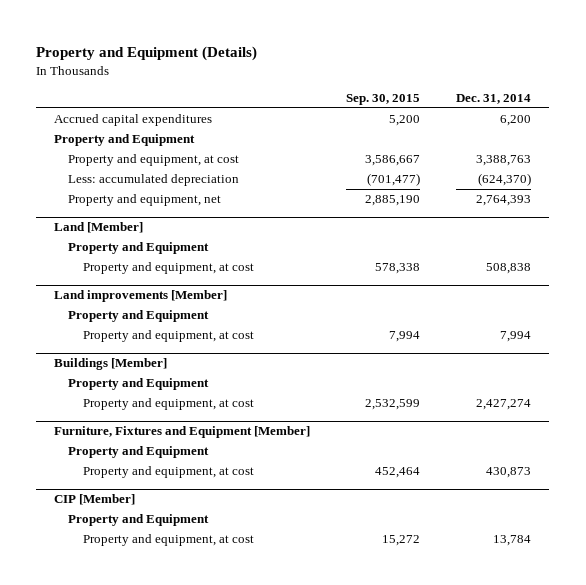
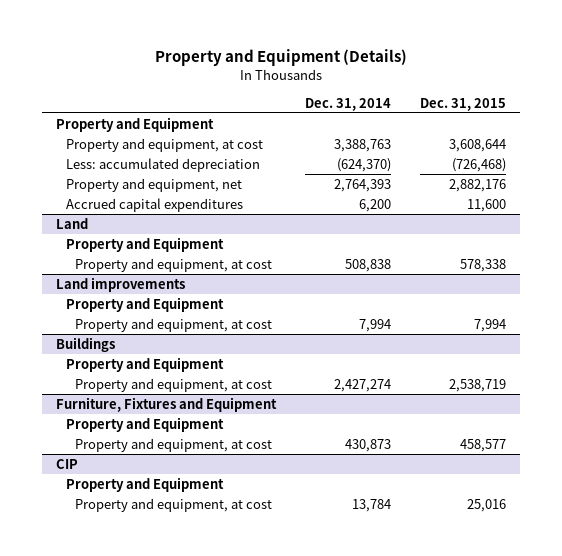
- | Sep. 30, 2015 | Dec. 31, 2014
+ | Dec. 31, 2014 | Dec. 31, 2015
- Land [Member]
moved down: Accrued capital expenditures | 6,200 | 11,600
+ Land
- Land improvements [Member]
+ Land improvements
- Buildings [Member]
+ Buildings
- Furniture, Fixtures and Equipment [Member]
+ Furniture, Fixtures and Equipment
- CIP [Member]
+ CIP

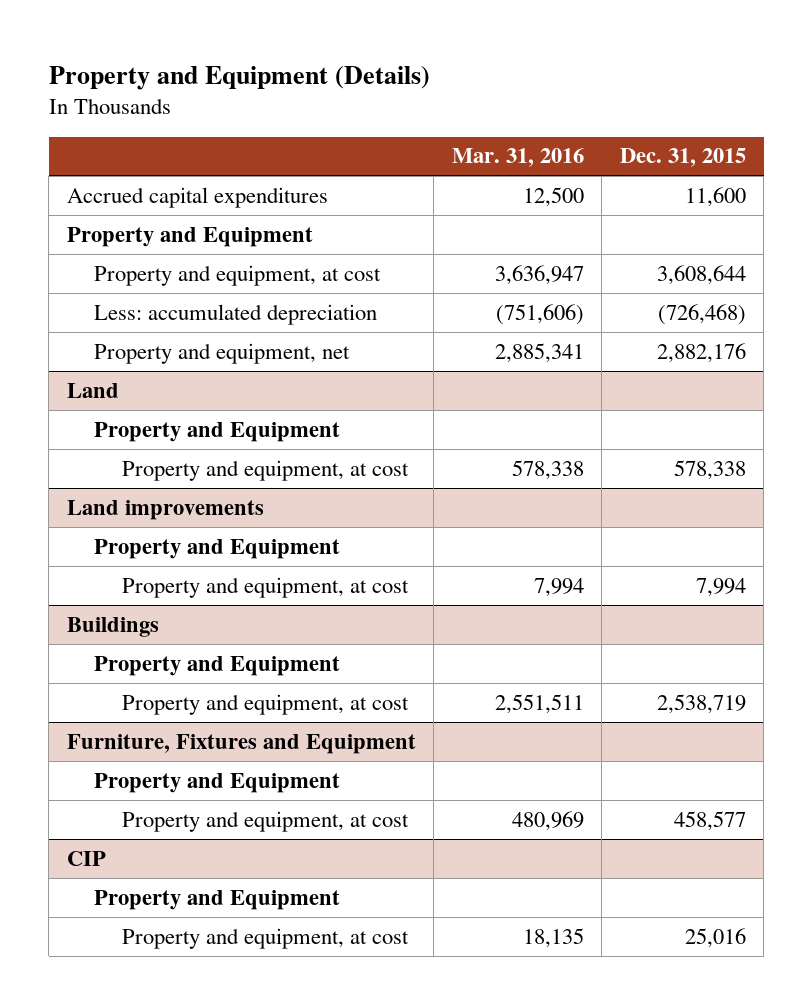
- | Dec. 31, 2014 | Dec. 31, 2015
+ | Mar. 31, 2016 | Dec. 31, 2015
moved up: Accrued capital expenditures | 12,500 | 11,600

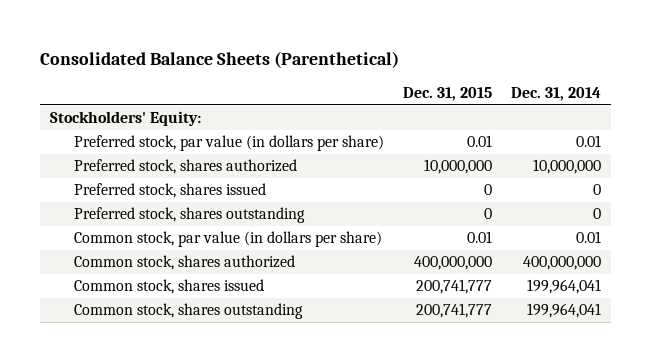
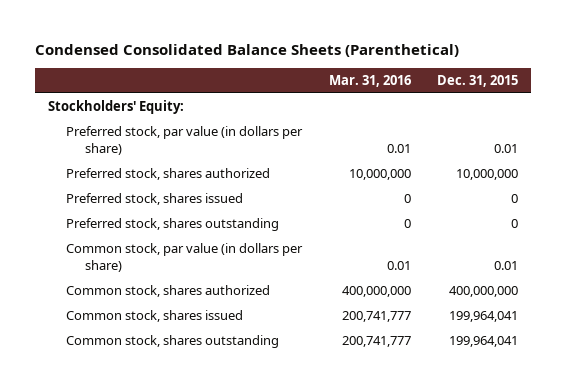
- Consolidated Balance Sheets (Parenthetical)
+ Condensed Consolidated Balance Sheets (Parenthetical)
- | Dec. 31, 2015 | Dec. 31, 2014
+ | Mar. 31, 2016 | Dec. 31, 2015
- Common stock, shares issued | 200,741,777 | 199,964,041
- Common stock, shares outstanding | 200,741,777 | 199,964,041
+ Common stock, shares issued | 200,741,777 | 199,964,041
+ Common stock, shares outstanding | 200,741,777 | 199,964,041

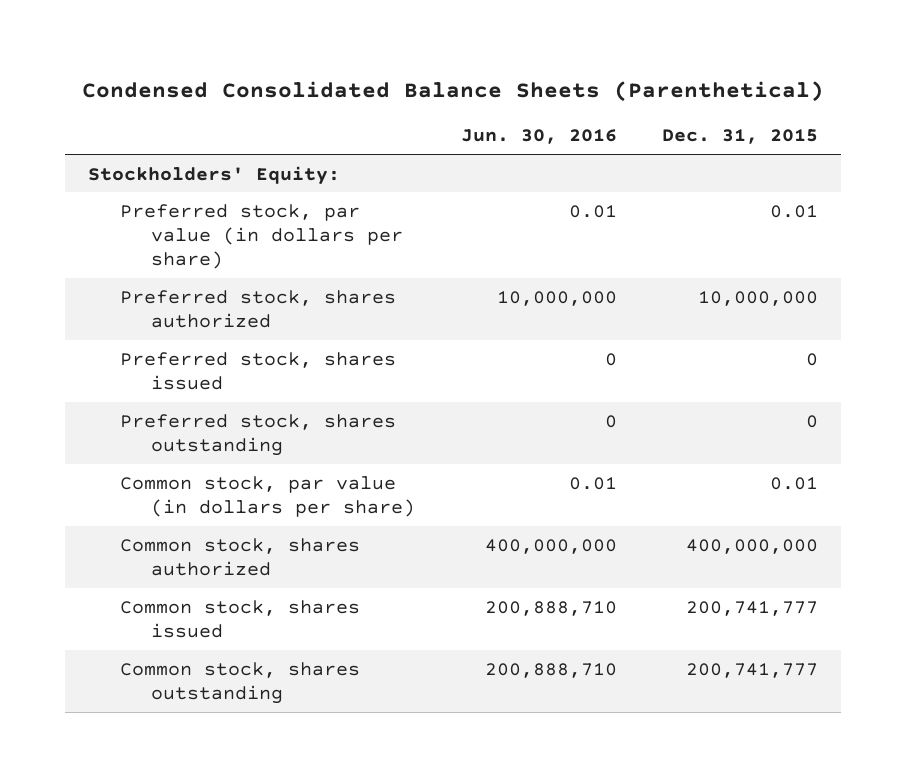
- | Mar. 31, 2016 | Dec. 31, 2015
+ | Jun. 30, 2016 | Dec. 31, 2015
- Common stock, shares issued | 200,741,777 | 199,964,041
- Common stock, shares outstanding | 200,741,777 | 199,964,041
+ Common stock, shares issued | 200,888,710 | 200,741,777
+ Common stock, shares outstanding | 200,888,710 | 200,741,777

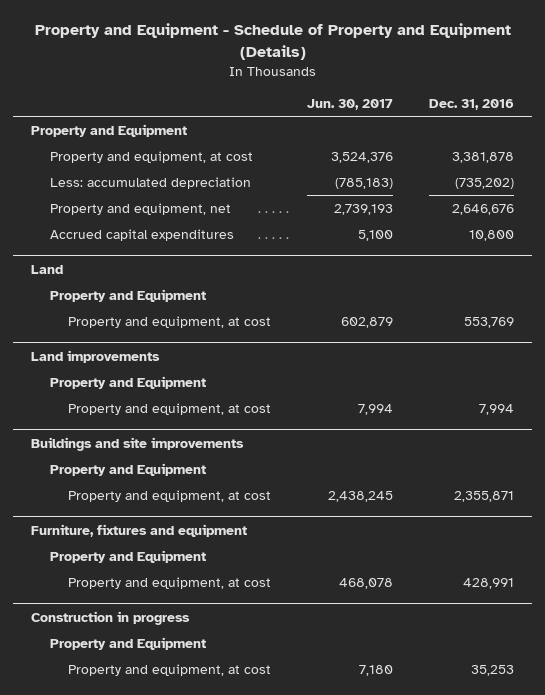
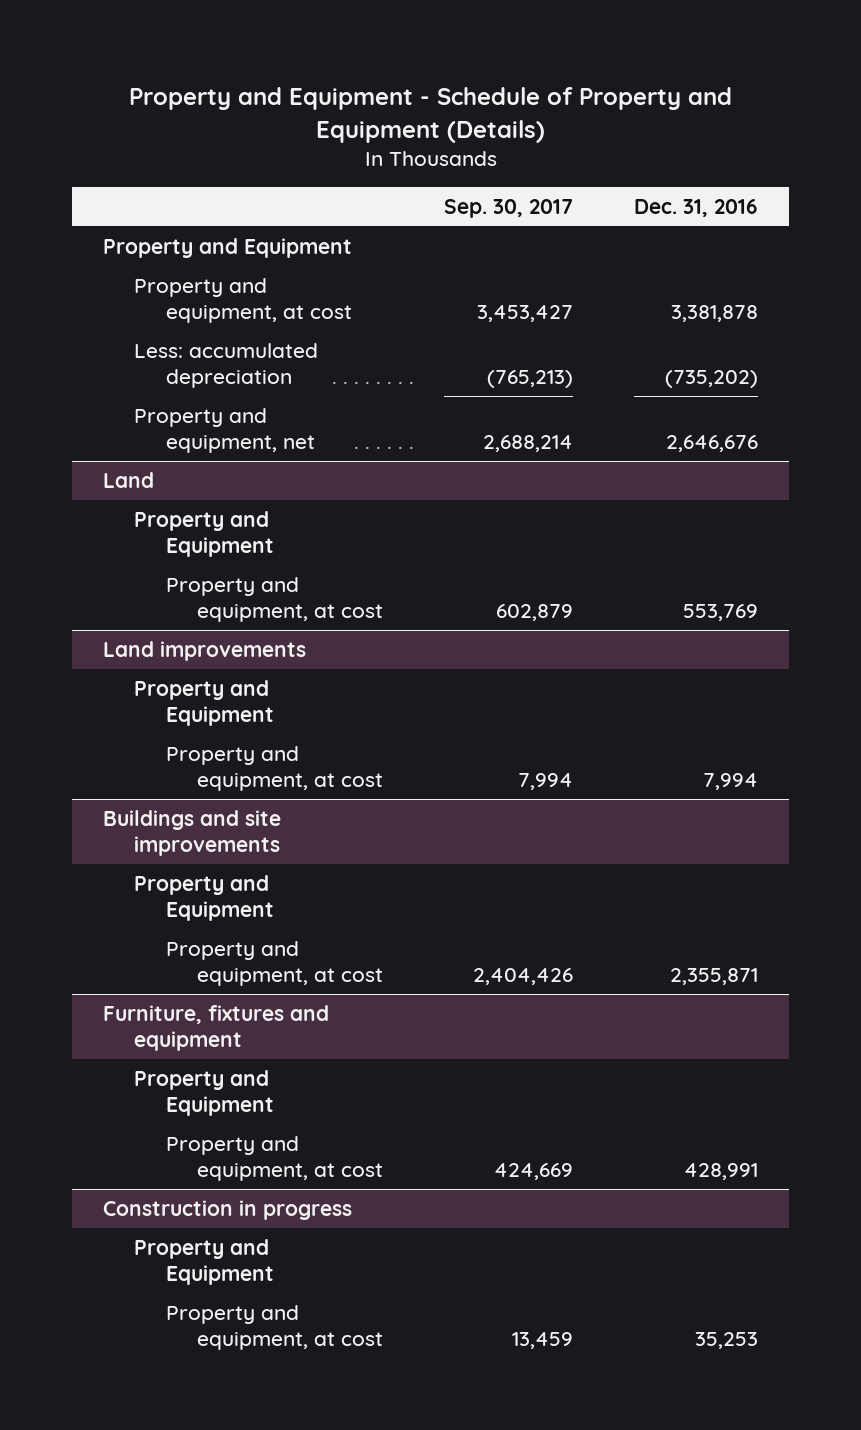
- | Jun. 30, 2017 | Dec. 31, 2016
+ | Sep. 30, 2017 | Dec. 31, 2016
- Accrued capital expenditures | 5,100 | 10,800

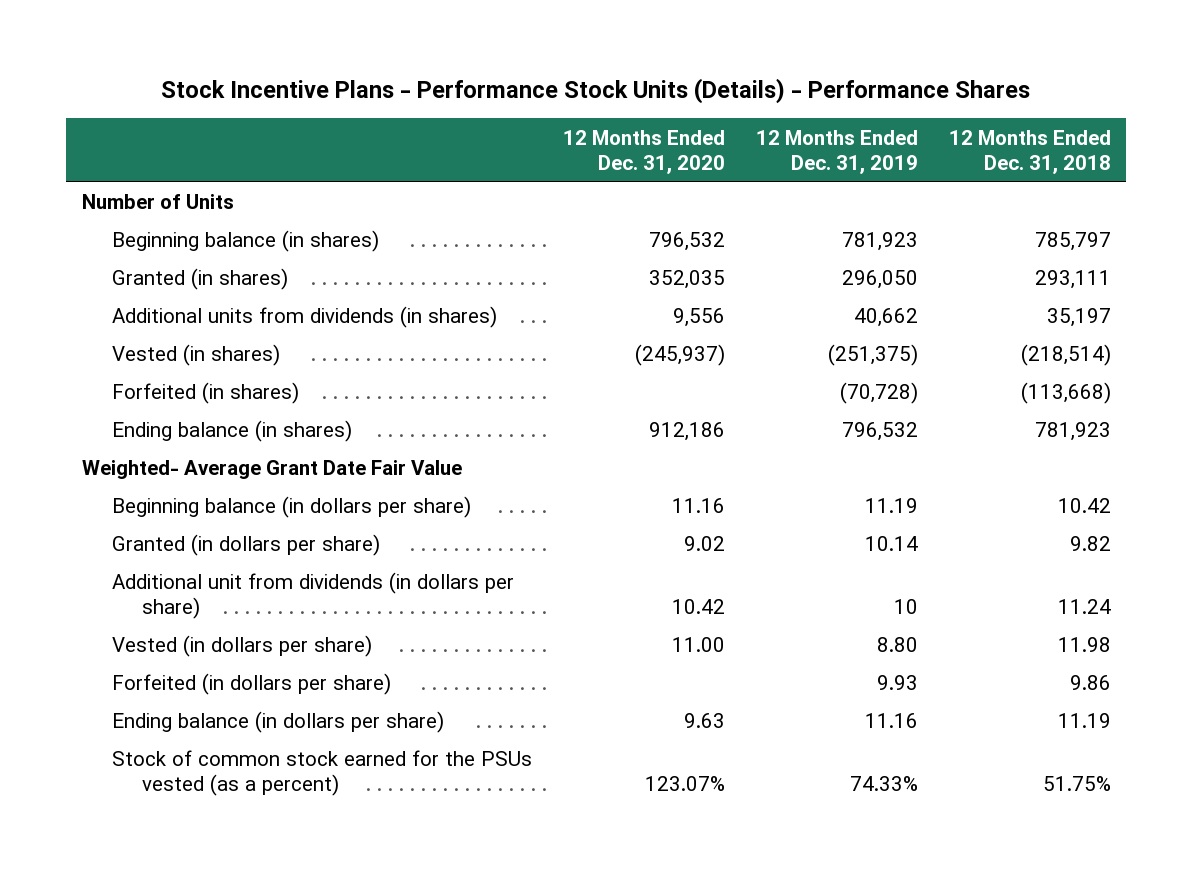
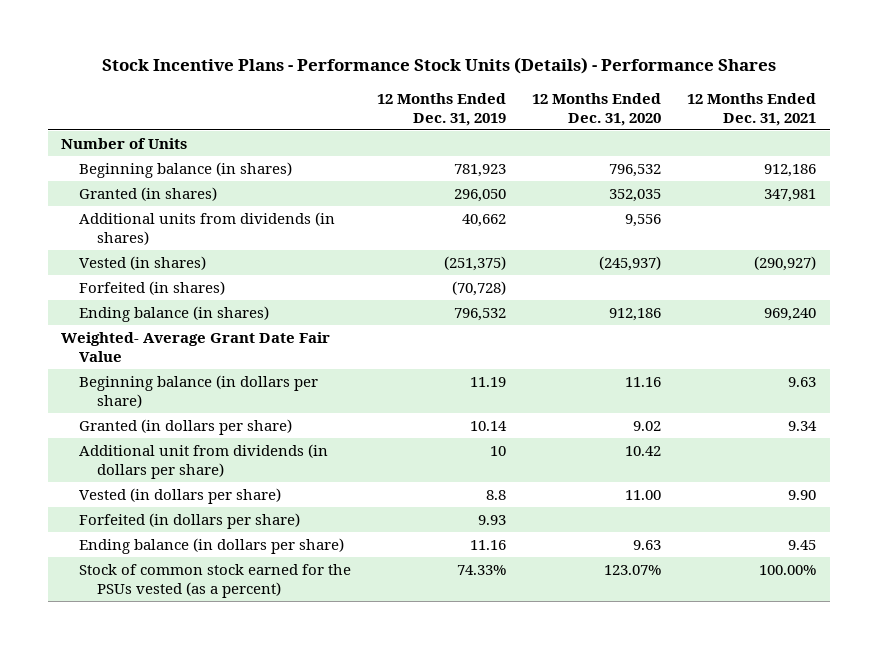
- | 12 Months Ended Dec. 31, 2020 | 12 Months Ended Dec. 31, 2019 | 12 Months Ended Dec. 31, 2018
+ | 12 Months Ended Dec. 31, 2019 | 12 Months Ended Dec. 31, 2020 | 12 Months Ended Dec. 31, 2021
- Vested (in dollars per share) | 11.00 | 8.80 | 11.98
+ Vested (in dollars per share) | 8.8 | 11.00 | 9.90

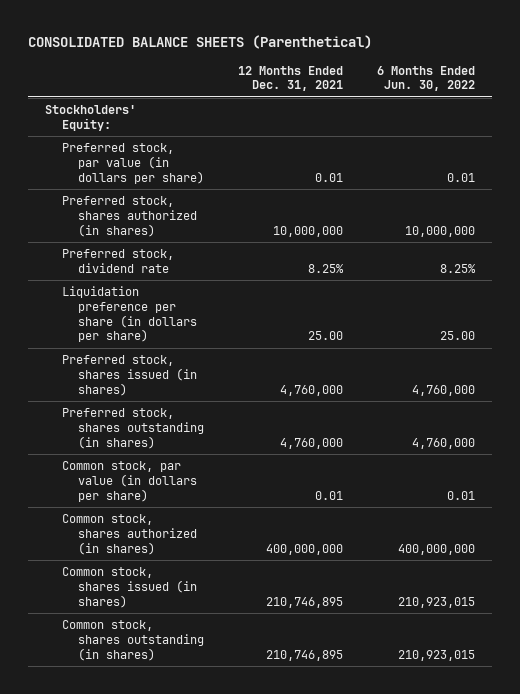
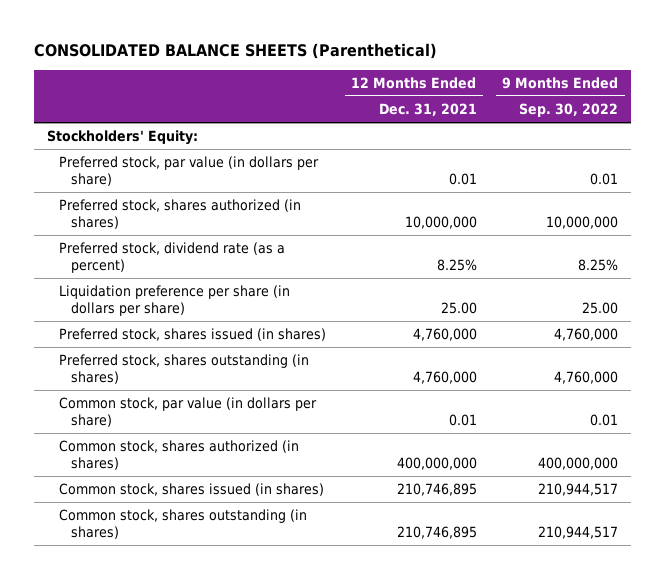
- | 12 Months Ended Dec. 31, 2021 | 6 Months Ended Jun. 30, 2022
+ | 12 Months Ended Dec. 31, 2021 | 9 Months Ended Sep. 30, 2022
- Preferred stock, dividend rate | 8.25% | 8.25%
+ Preferred stock, dividend rate (as a percent) | 8.25% | 8.25%

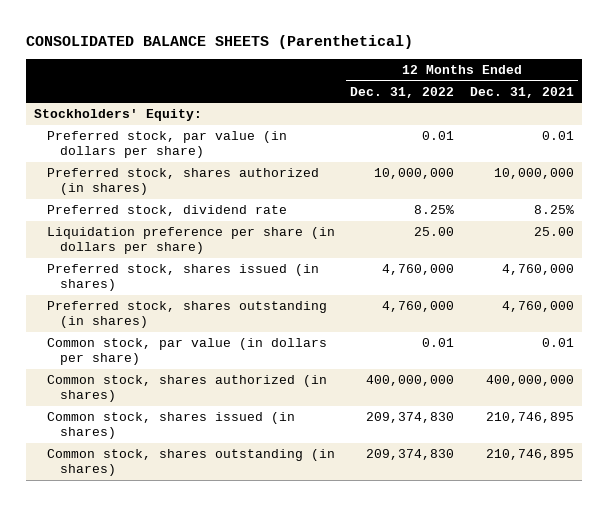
- | 12 Months Ended Dec. 31, 2021 | 9 Months Ended Sep. 30, 2022
+ | 12 Months Ended Dec. 31, 2022 | 12 Months Ended Dec. 31, 2021
- Preferred stock, dividend rate (as a percent) | 8.25% | 8.25%
+ Preferred stock, dividend rate | 8.25% | 8.25%

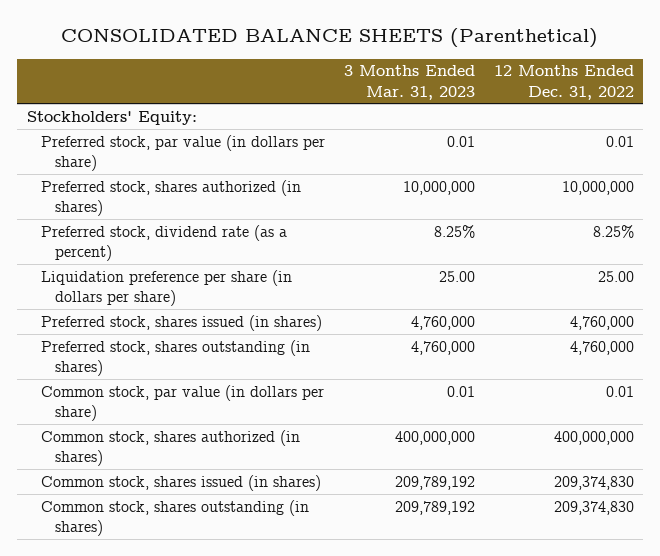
- | 12 Months Ended Dec. 31, 2022 | 12 Months Ended Dec. 31, 2021
+ | 3 Months Ended Mar. 31, 2023 | 12 Months Ended Dec. 31, 2022
- Preferred stock, dividend rate | 8.25% | 8.25%
+ Preferred stock, dividend rate (as a percent) | 8.25% | 8.25%

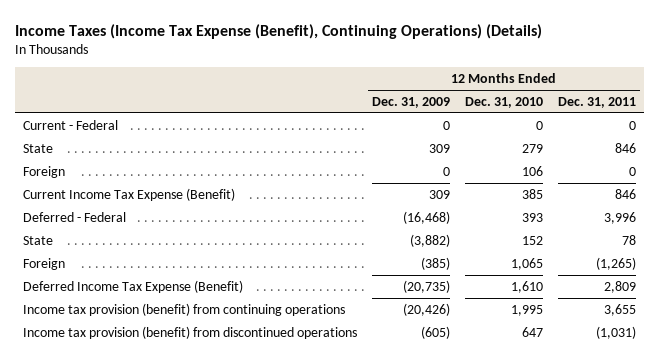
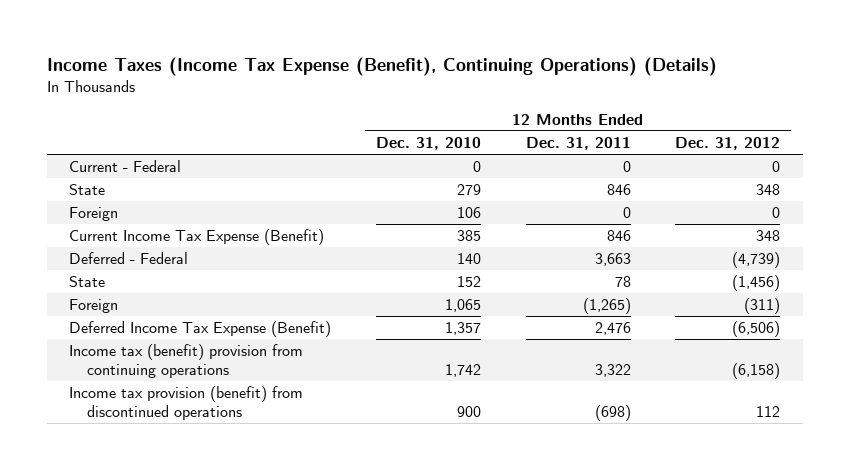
- | 12 Months Ended Dec. 31, 2009 | 12 Months Ended Dec. 31, 2010 | 12 Months Ended Dec. 31, 2011
+ | 12 Months Ended Dec. 31, 2010 | 12 Months Ended Dec. 31, 2011 | 12 Months Ended Dec. 31, 2012
- Deferred - Federal | (16,468) | 393 | 3,996
+ Deferred - Federal | 140 | 3,663 | (4,739)
- Deferred Income Tax Expense (Benefit) | (20,735) | 1,610 | 2,809
- Income tax provision (benefit) from continuing operations | (20,426) | 1,995 | 3,655
- Income tax provision (benefit) from discontinued operations | (605) | 647 | (1,031)
+ Deferred Income Tax Expense (Benefit) | 1,357 | 2,476 | (6,506)
+ Income tax (benefit) provision from continuing operations | 1,742 | 3,322 | (6,158)
+ Income tax provision (benefit) from discontinued operations | 900 | (698) | 112

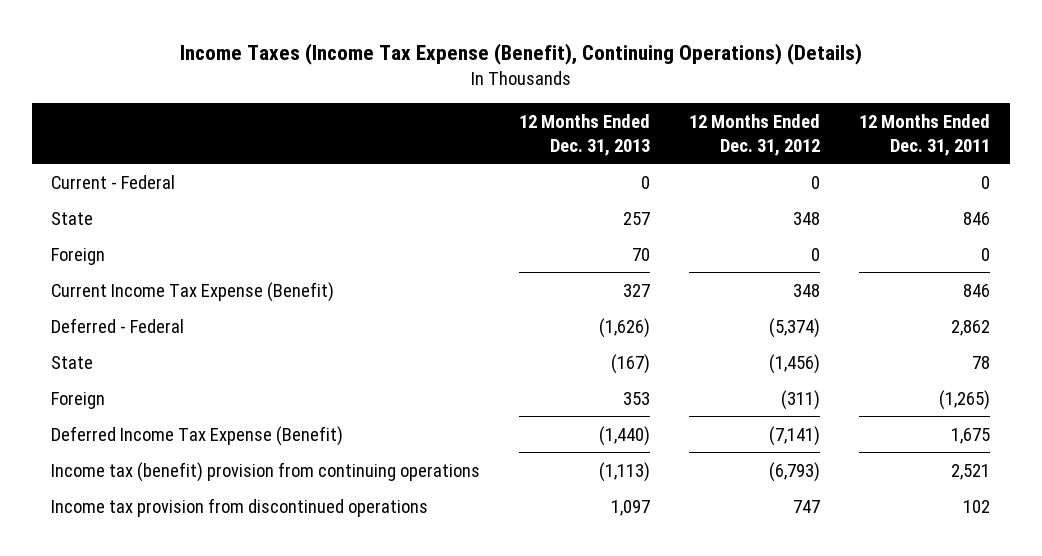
- | 12 Months Ended Dec. 31, 2010 | 12 Months Ended Dec. 31, 2011 | 12 Months Ended Dec. 31, 2012
+ | 12 Months Ended Dec. 31, 2013 | 12 Months Ended Dec. 31, 2012 | 12 Months Ended Dec. 31, 2011
- Deferred - Federal | 140 | 3,663 | (4,739)
+ Deferred - Federal | (1,626) | (5,374) | 2,862
- Deferred Income Tax Expense (Benefit) | 1,357 | 2,476 | (6,506)
- Income tax (benefit) provision from continuing operations | 1,742 | 3,322 | (6,158)
- Income tax provision (benefit) from discontinued operations | 900 | (698) | 112
+ Deferred Income Tax Expense (Benefit) | (1,440) | (7,141) | 1,675
+ Income tax (benefit) provision from continuing operations | (1,113) | (6,793) | 2,521
+ Income tax provision from discontinued operations | 1,097 | 747 | 102

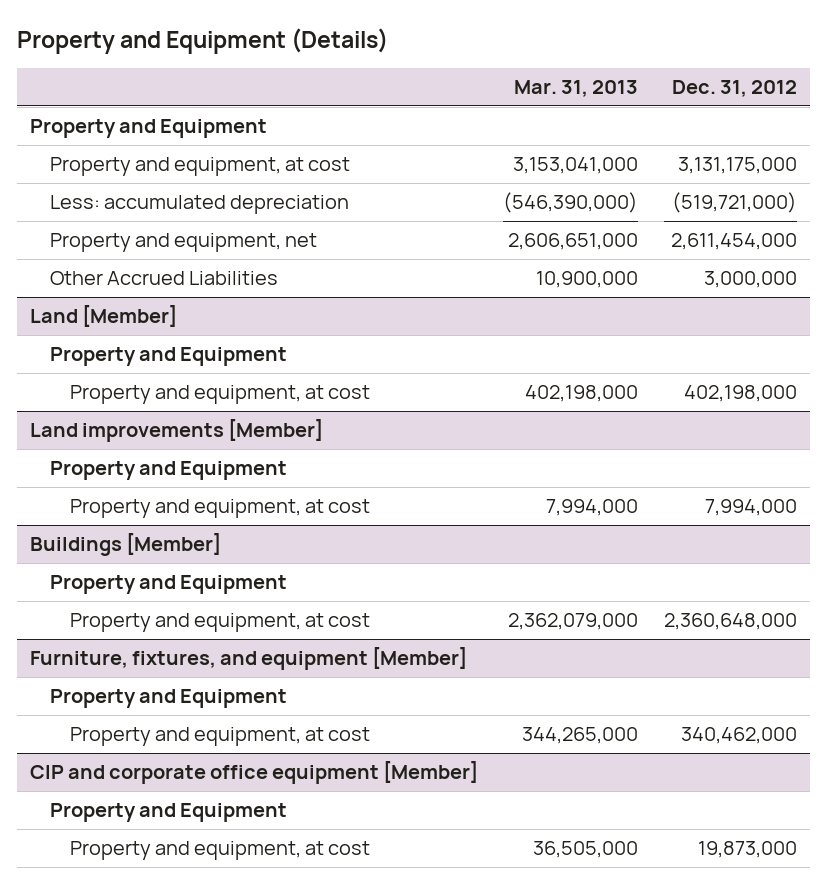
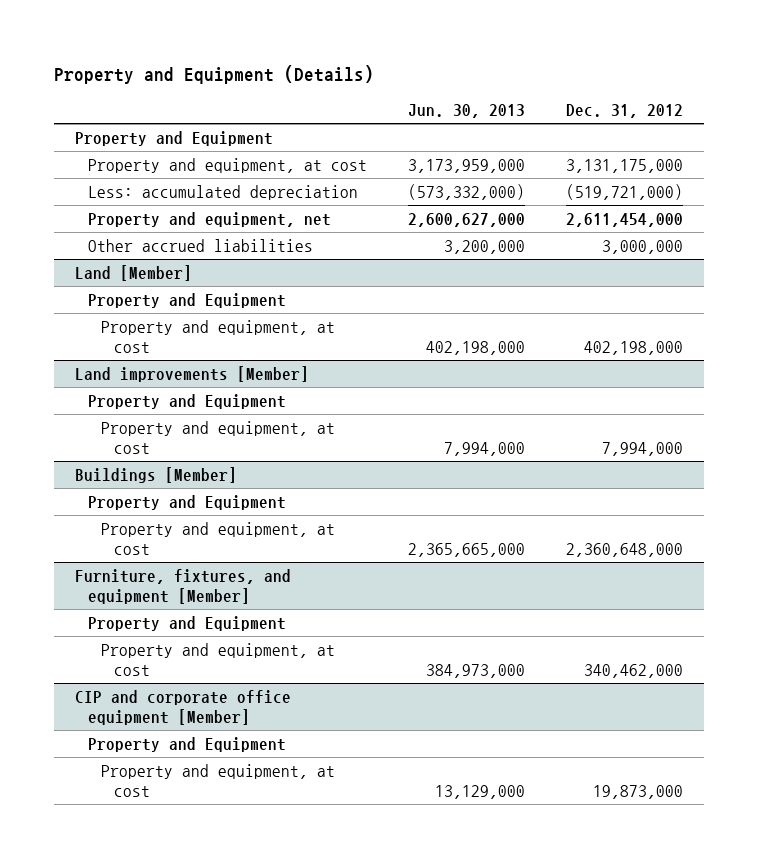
- | Mar. 31, 2013 | Dec. 31, 2012
+ | Jun. 30, 2013 | Dec. 31, 2012
- Other Accrued Liabilities | 10,900,000 | 3,000,000
+ Other accrued liabilities | 3,200,000 | 3,000,000

